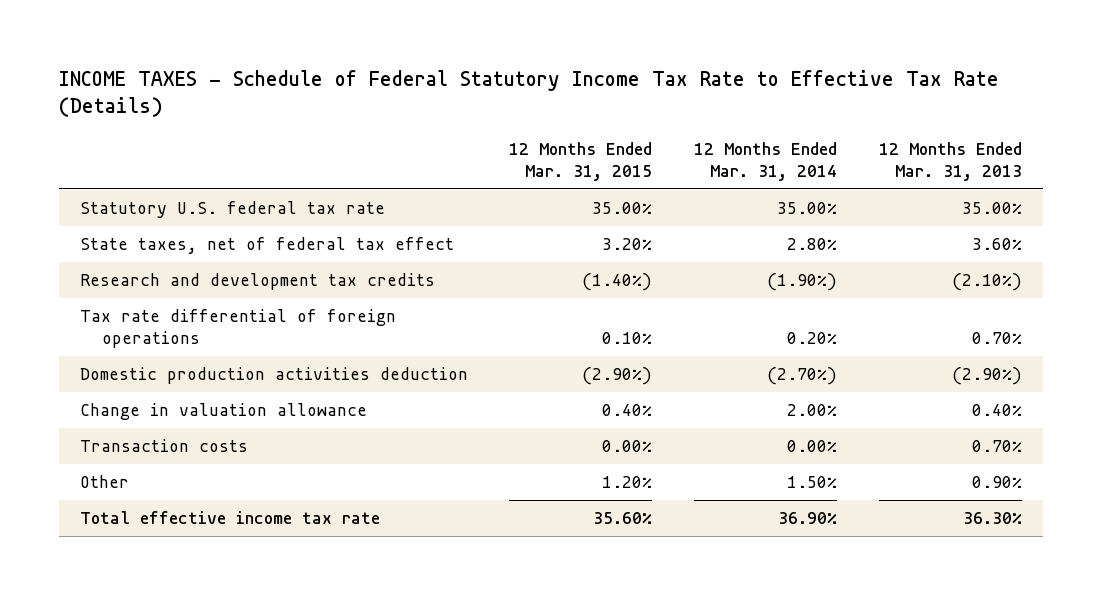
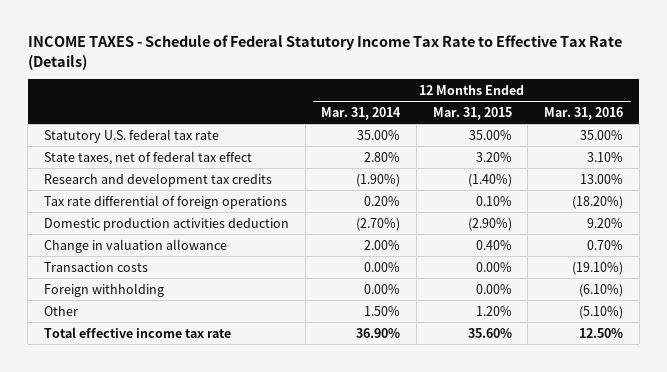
- | 12 Months Ended Mar. 31, 2015 | 12 Months Ended Mar. 31, 2014 | 12 Months Ended Mar. 31, 2013
+ | 12 Months Ended Mar. 31, 2014 | 12 Months Ended Mar. 31, 2015 | 12 Months Ended Mar. 31, 2016
+ Foreign withholding | 0.00% | 0.00% | (6.10%)

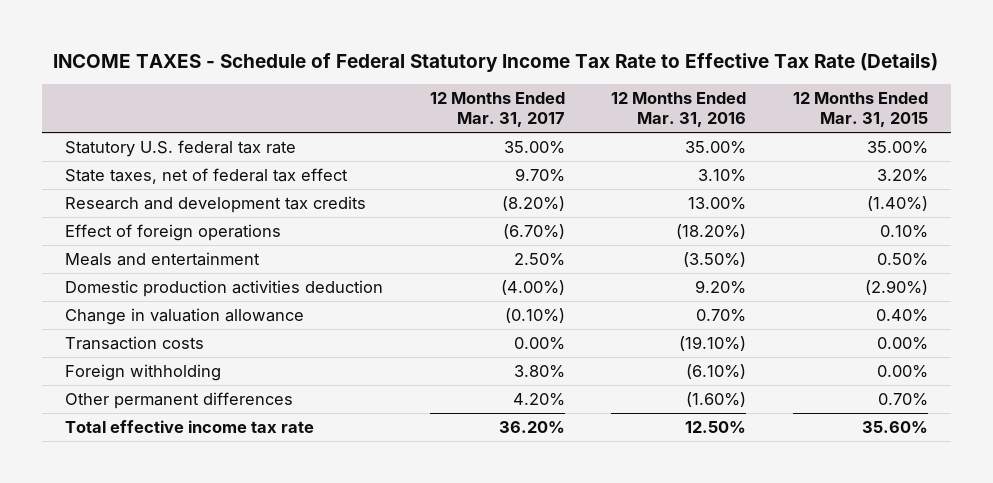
- | 12 Months Ended Mar. 31, 2014 | 12 Months Ended Mar. 31, 2015 | 12 Months Ended Mar. 31, 2016
+ | 12 Months Ended Mar. 31, 2017 | 12 Months Ended Mar. 31, 2016 | 12 Months Ended Mar. 31, 2015
- Tax rate differential of foreign operations | 0.20% | 0.10% | (18.20%)
+ Effect of foreign operations | (6.70%) | (18.20%) | 0.10%
+ Meals and entertainment | 2.50% | (3.50%) | 0.50%
- Other | 1.50% | 1.20% | (5.10%)
+ Other permanent differences | 4.20% | (1.60%) | 0.70%

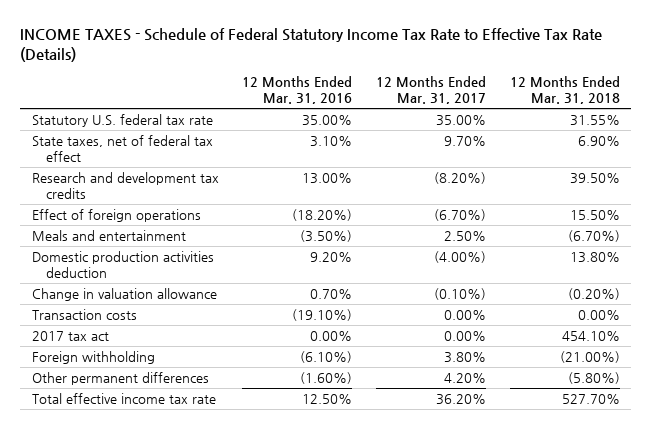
- | 12 Months Ended Mar. 31, 2017 | 12 Months Ended Mar. 31, 2016 | 12 Months Ended Mar. 31, 2015
+ | 12 Months Ended Mar. 31, 2016 | 12 Months Ended Mar. 31, 2017 | 12 Months Ended Mar. 31, 2018
+ 2017 tax act | 0.00% | 0.00% | 454.10%

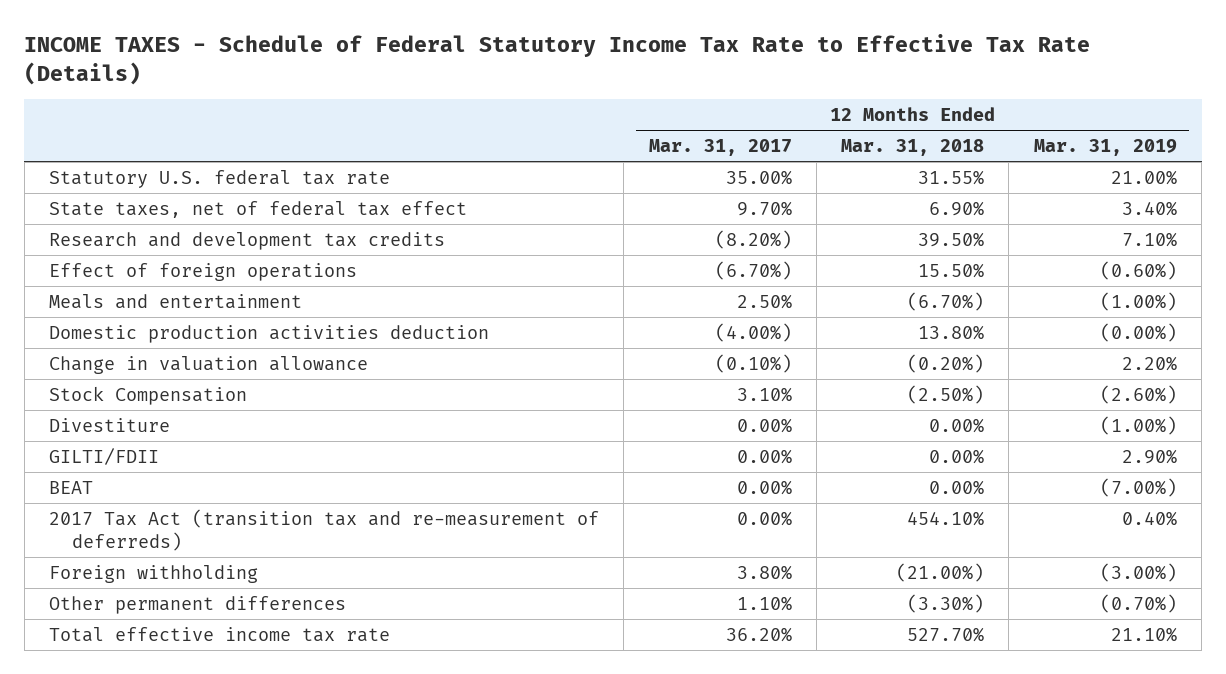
- | 12 Months Ended Mar. 31, 2016 | 12 Months Ended Mar. 31, 2017 | 12 Months Ended Mar. 31, 2018
+ | 12 Months Ended Mar. 31, 2017 | 12 Months Ended Mar. 31, 2018 | 12 Months Ended Mar. 31, 2019
- Transaction costs | (19.10%) | 0.00% | 0.00%
- 2017 tax act | 0.00% | 0.00% | 454.10%
+ Stock Compensation | 3.10% | (2.50%) | (2.60%)
+ Divestiture | 0.00% | 0.00% | (1.00%)
+ GILTI/FDII | 0.00% | 0.00% | 2.90%
+ BEAT | 0.00% | 0.00% | (7.00%)
+ 2017 Tax Act (transition tax and re-measurement of deferreds) | 0.00% | 454.10% | 0.40%
- Other permanent differences | (1.60%) | 4.20% | (5.80%)
+ Other permanent differences | 1.10% | (3.30%) | (0.70%)

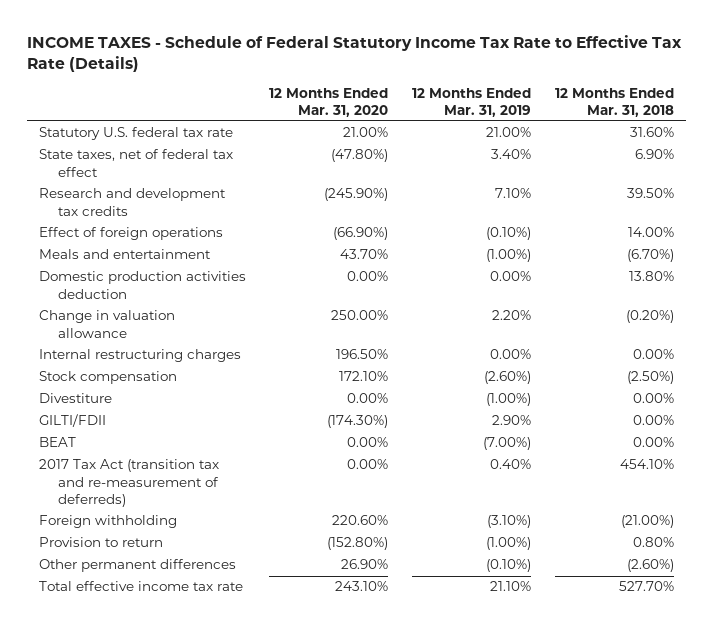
- | 12 Months Ended Mar. 31, 2017 | 12 Months Ended Mar. 31, 2018 | 12 Months Ended Mar. 31, 2019
+ | 12 Months Ended Mar. 31, 2020 | 12 Months Ended Mar. 31, 2019 | 12 Months Ended Mar. 31, 2018
- Statutory U.S. federal tax rate | 35.00% | 31.55% | 21.00%
+ Statutory U.S. federal tax rate | 21.00% | 21.00% | 31.60%
- Effect of foreign operations | (6.70%) | 15.50% | (0.60%)
+ Effect of foreign operations | (66.90%) | (0.10%) | 14.00%
- Domestic production activities deduction | (4.00%) | 13.80% | (0.00%)
+ Domestic production activities deduction | 0.00% | 0.00% | 13.80%
- Stock Compensation | 3.10% | (2.50%) | (2.60%)
+ Internal restructuring charges | 196.50% | 0.00% | 0.00%
+ Stock compensation | 172.10% | (2.60%) | (2.50%)
- Foreign withholding | 3.80% | (21.00%) | (3.00%)
- Other permanent differences | 1.10% | (3.30%) | (0.70%)
+ Foreign withholding | 220.60% | (3.10%) | (21.00%)
+ Provision to return | (152.80%) | (1.00%) | 0.80%
+ Other permanent differences | 26.90% | (0.10%) | (2.60%)

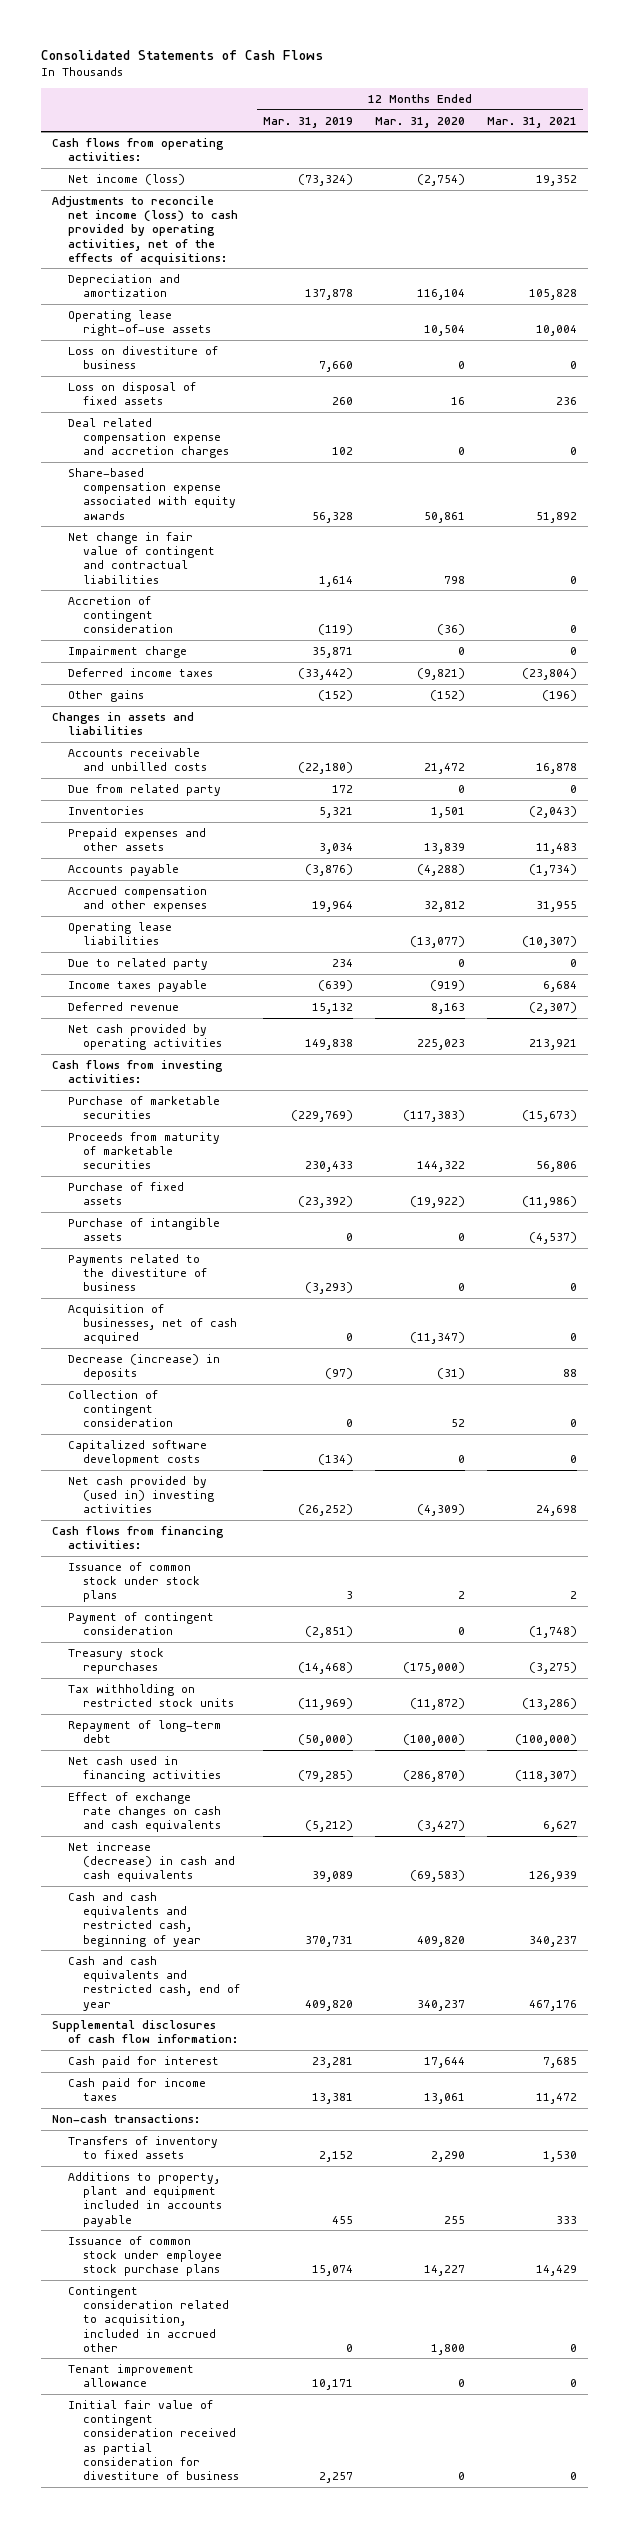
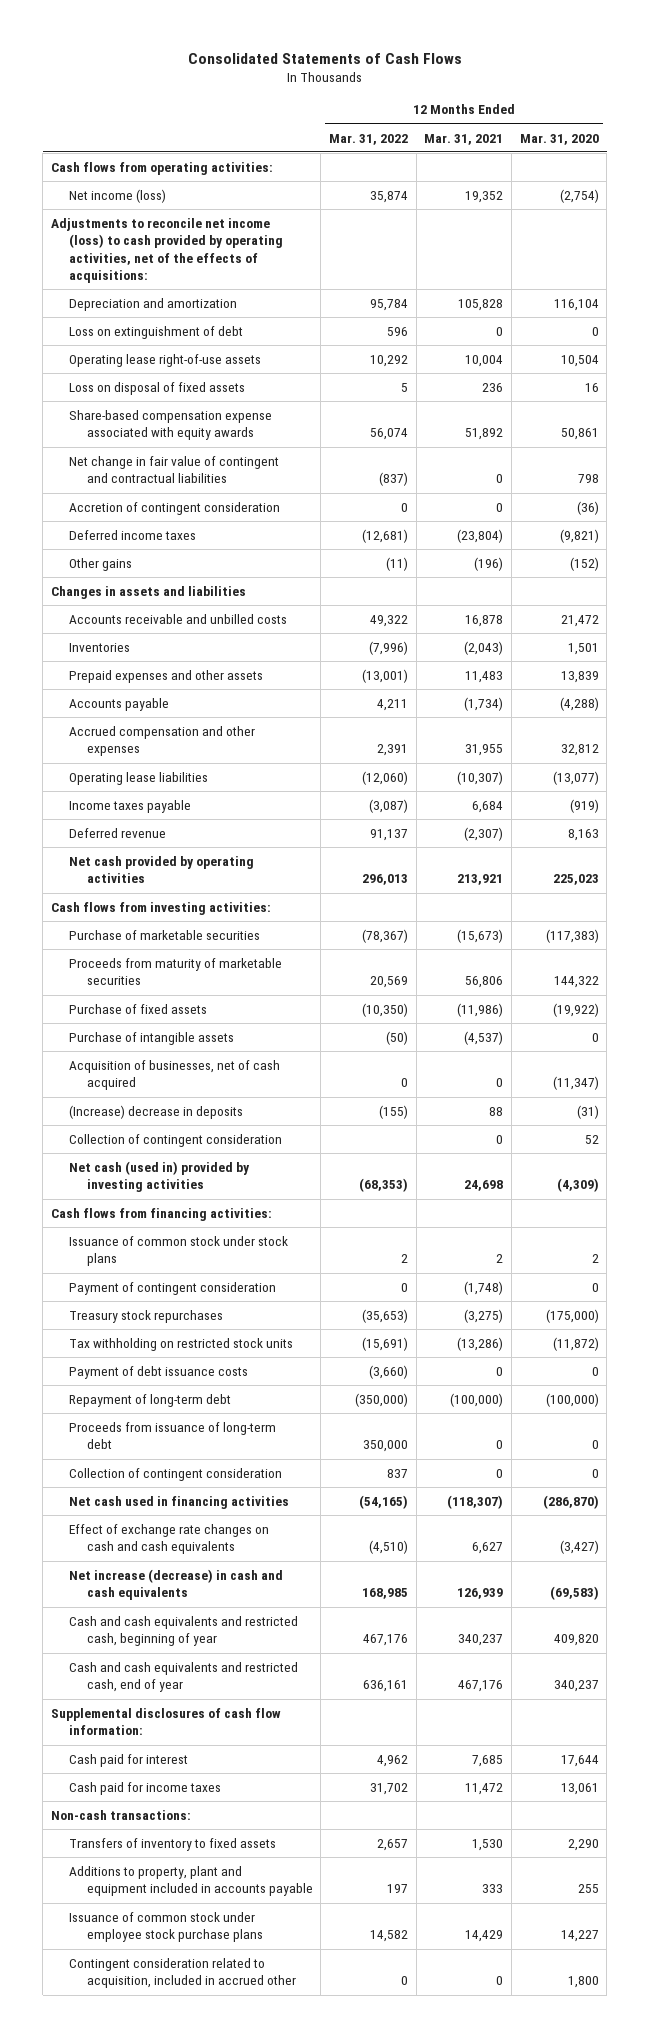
- | 12 Months Ended Mar. 31, 2019 | 12 Months Ended Mar. 31, 2020 | 12 Months Ended Mar. 31, 2021
+ | 12 Months Ended Mar. 31, 2022 | 12 Months Ended Mar. 31, 2021 | 12 Months Ended Mar. 31, 2020
+ Loss on extinguishment of debt | 596 | 0 | 0
- Loss on divestiture of business | 7,660 | 0 | 0
- Deal related compensation expense and accretion charges | 102 | 0 | 0
- Impairment charge | 35,871 | 0 | 0
- Due from related party | 172 | 0 | 0
- Due to related party | 234 | 0 | 0
- Payments related to the divestiture of business | (3,293) | 0 | 0
- Decrease (increase) in deposits | (97) | (31) | 88
+ (Increase) decrease in deposits | (155) | 88 | (31)
- Capitalized software development costs | (134) | 0 | 0
- Net cash provided by (used in) investing activities | (26,252) | (4,309) | 24,698
+ Net cash (used in) provided by investing activities | (68,353) | 24,698 | (4,309)
+ Payment of debt issuance costs | (3,660) | 0 | 0
+ Proceeds from issuance of long-term debt | 350,000 | 0 | 0
+ Collection of contingent consideration | 837 | 0 | 0
- Tenant improvement allowance | 10,171 | 0 | 0
- Initial fair value of contingent consideration received as partial consideration for divestiture of business | 2,257 | 0 | 0

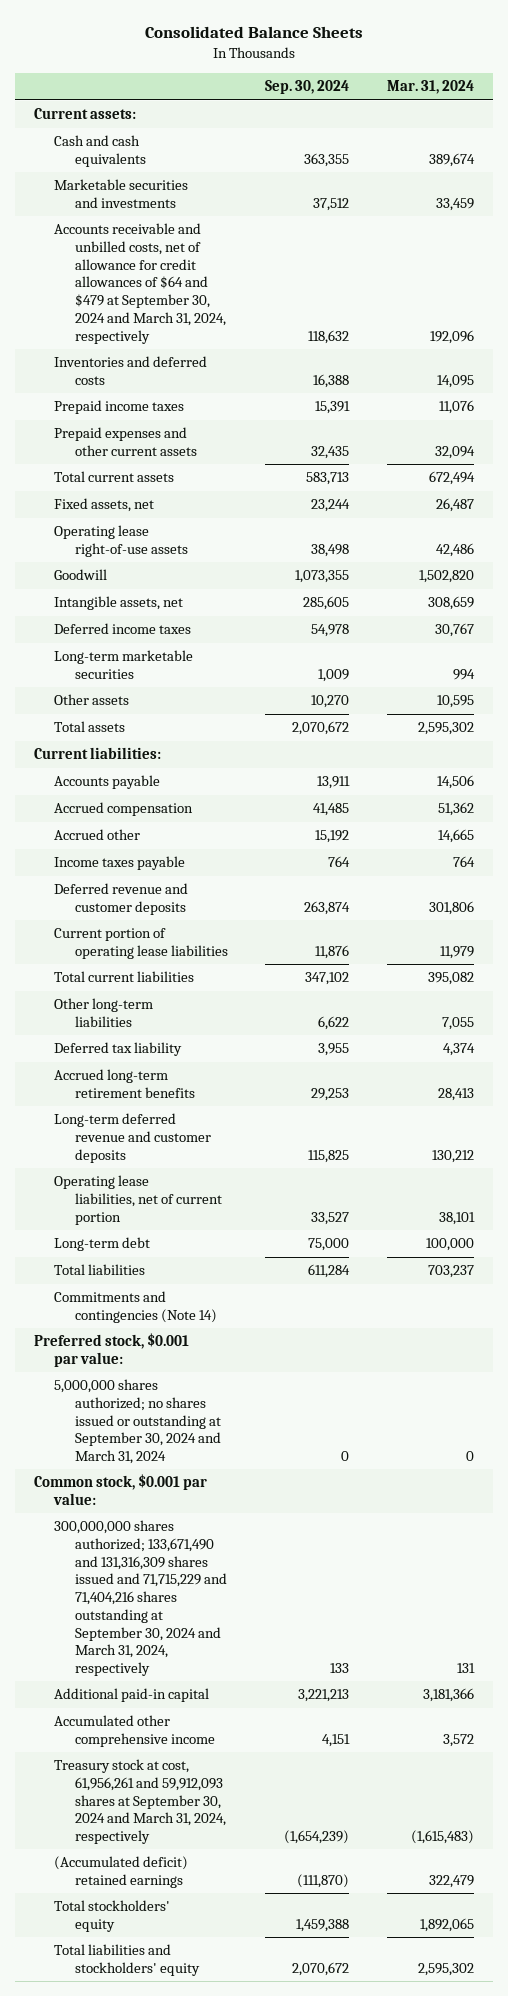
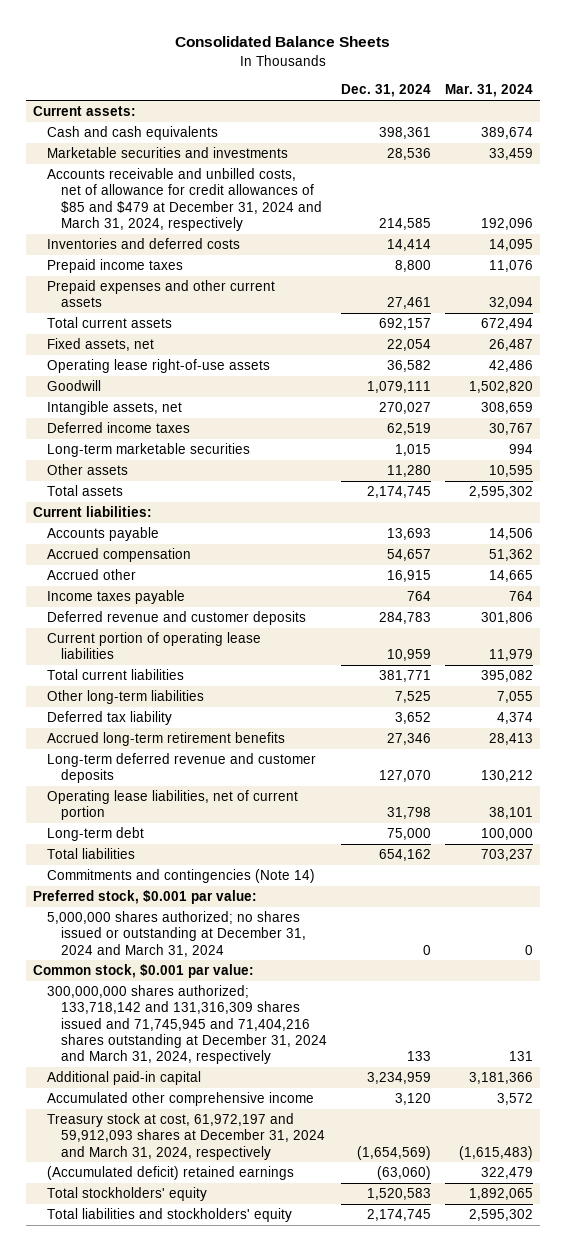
- | Sep. 30, 2024 | Mar. 31, 2024
+ | Dec. 31, 2024 | Mar. 31, 2024
- Accounts receivable and unbilled costs, net of allowance for credit allowances of $64 and $479 at September 30, 2024 and March 31, 2024, respectively | 118,632 | 192,096
+ Accounts receivable and unbilled costs, net of allowance for credit allowances of $85 and $479 at December 31, 2024 and March 31, 2024, respectively | 214,585 | 192,096
- 5,000,000 shares authorized; no shares issued or outstanding at September 30, 2024 and March 31, 2024 | 0 | 0
+ 5,000,000 shares authorized; no shares issued or outstanding at December 31, 2024 and March 31, 2024 | 0 | 0
- 300,000,000 shares authorized; 133,671,490 and 131,316,309 shares issued and 71,715,229 and 71,404,216 shares outstanding at September 30, 2024 and March 31, 2024, respectively | 133 | 131
+ 300,000,000 shares authorized; 133,718,142 and 131,316,309 shares issued and 71,745,945 and 71,404,216 shares outstanding at December 31, 2024 and March 31, 2024, respectively | 133 | 131
- Treasury stock at cost, 61,956,261 and 59,912,093 shares at September 30, 2024 and March 31, 2024, respectively | (1,654,239) | (1,615,483)
+ Treasury stock at cost, 61,972,197 and 59,912,093 shares at December 31, 2024 and March 31, 2024, respectively | (1,654,569) | (1,615,483)

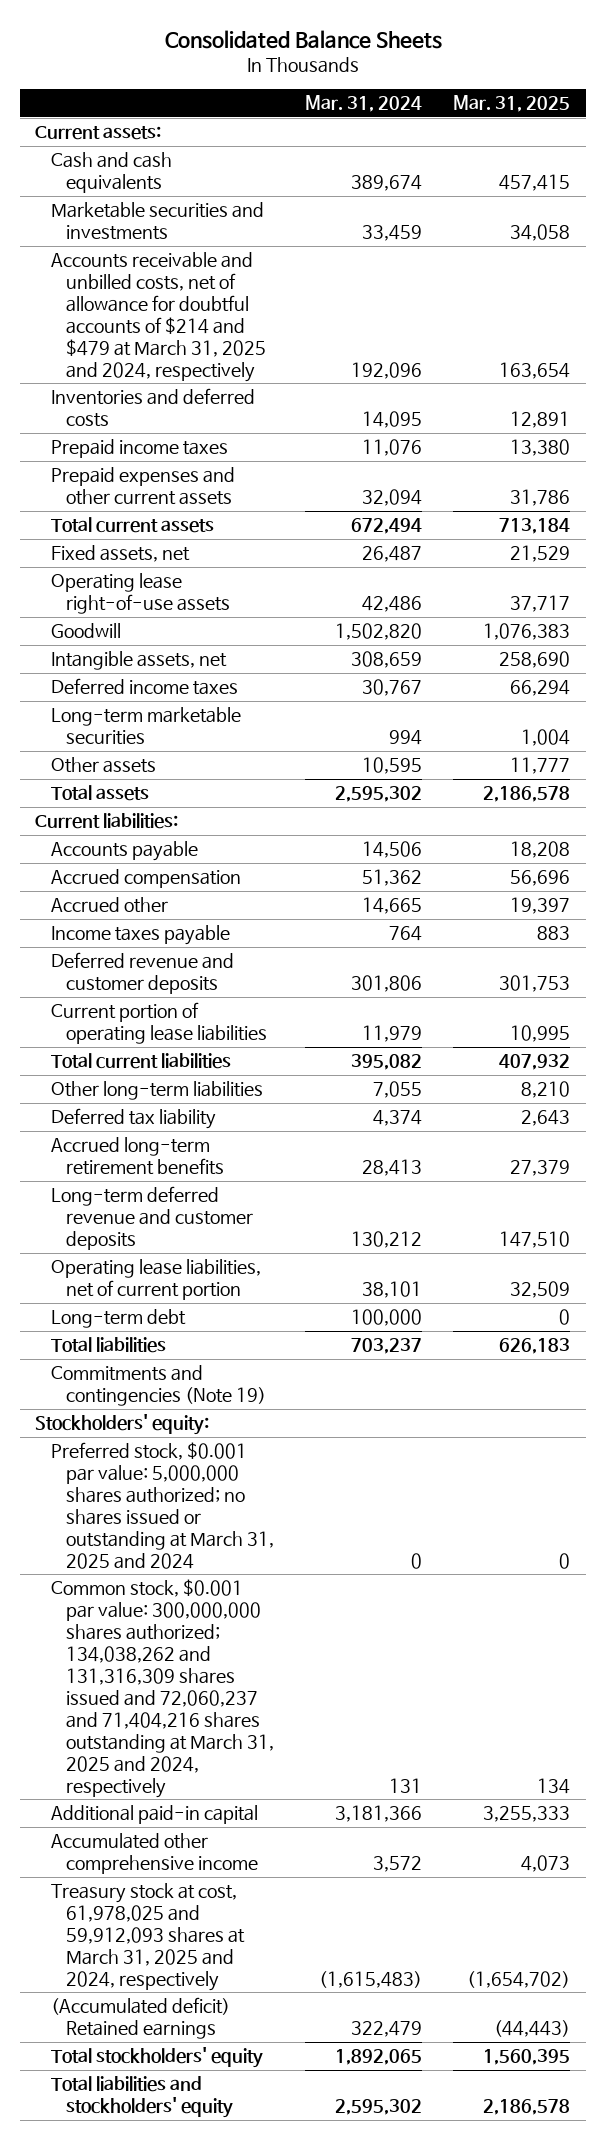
- | Dec. 31, 2024 | Mar. 31, 2024
+ | Mar. 31, 2024 | Mar. 31, 2025
- Accounts receivable and unbilled costs, net of allowance for credit allowances of $85 and $479 at December 31, 2024 and March 31, 2024, respectively | 214,585 | 192,096
+ Accounts receivable and unbilled costs, net of allowance for doubtful accounts of $214 and $479 at March 31, 2025 and 2024, respectively | 192,096 | 163,654
- Commitments and contingencies (Note 14)
- Preferred stock, $0.001 par value:
- 5,000,000 shares authorized; no shares issued or outstanding at December 31, 2024 and March 31, 2024 | 0 | 0
- Common stock, $0.001 par value:
- 300,000,000 shares authorized; 133,718,142 and 131,316,309 shares issued and 71,745,945 and 71,404,216 shares outstanding at December 31, 2024 and March 31, 2024, respectively | 133 | 131
+ Commitments and contingencies (Note 19)
+ Stockholders' equity:
+ Preferred stock, $0.001 par value: 5,000,000 shares authorized; no shares issued or outstanding at March 31, 2025 and 2024 | 0 | 0
+ Common stock, $0.001 par value: 300,000,000 shares authorized; 134,038,262 and 131,316,309 shares issued and 72,060,237 and 71,404,216 shares outstanding at March 31, 2025 and 2024, respectively | 131 | 134
- Treasury stock at cost, 61,972,197 and 59,912,093 shares at December 31, 2024 and March 31, 2024, respectively | (1,654,569) | (1,615,483)
- (Accumulated deficit) retained earnings | (63,060) | 322,479
+ Treasury stock at cost, 61,978,025 and 59,912,093 shares at March 31, 2025 and 2024, respectively | (1,615,483) | (1,654,702)
+ (Accumulated deficit) Retained earnings | 322,479 | (44,443)

